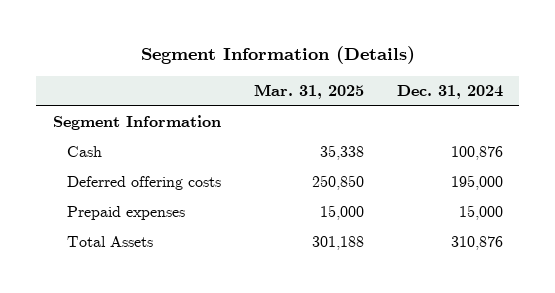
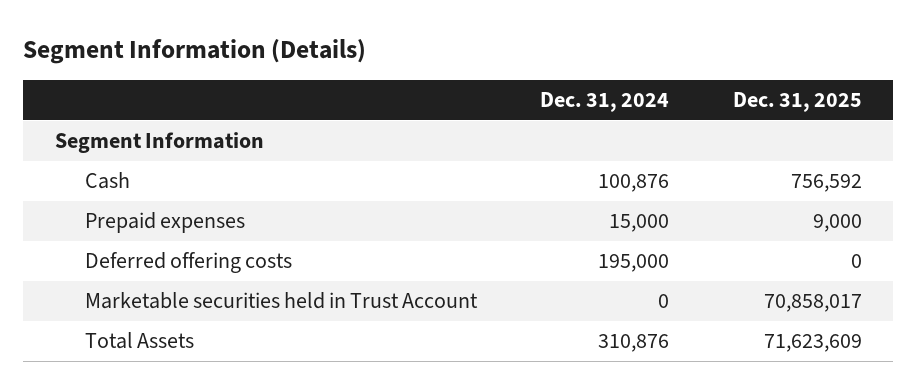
- | Mar. 31, 2025 | Dec. 31, 2024
+ | Dec. 31, 2024 | Dec. 31, 2025
moved down: Deferred offering costs | 195,000 | 0
+ Marketable securities held in Trust Account | 0 | 70,858,017

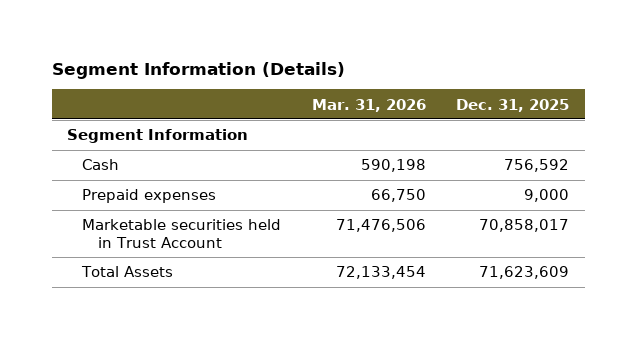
- | Dec. 31, 2024 | Dec. 31, 2025
+ | Mar. 31, 2026 | Dec. 31, 2025
- Deferred offering costs | 195,000 | 0

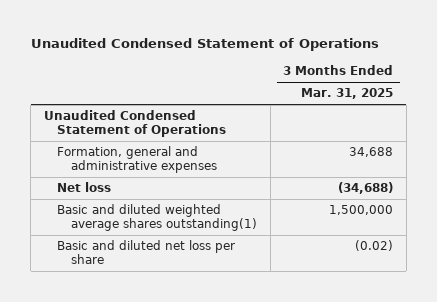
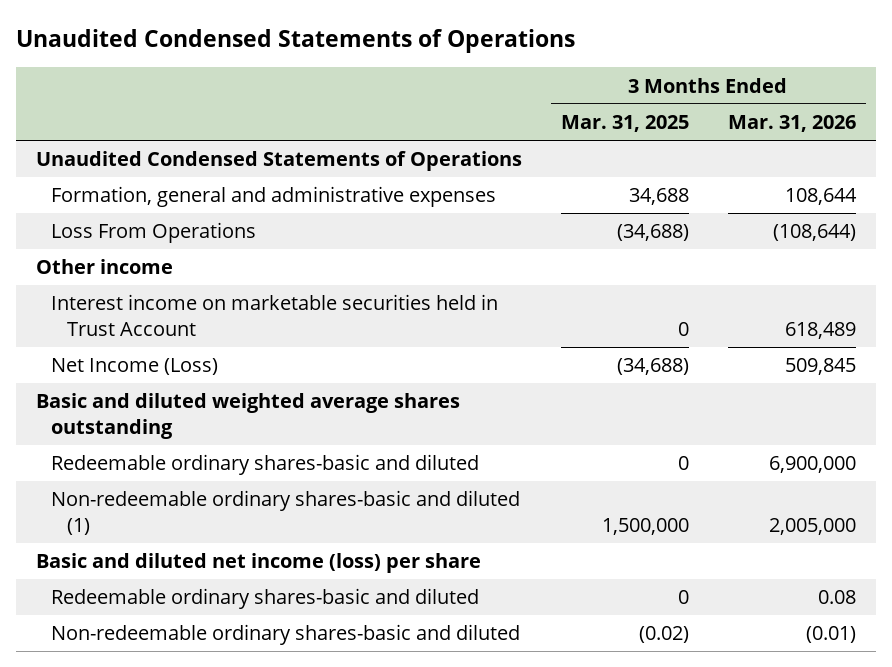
- Unaudited Condensed Statement of Operations
+ Unaudited Condensed Statements of Operations
- | 3 Months Ended Mar. 31, 2025
+ | 3 Months Ended Mar. 31, 2025 | 3 Months Ended Mar. 31, 2026
- Unaudited Condensed Statement of Operations
+ Unaudited Condensed Statements of Operations
- Net loss | (34,688)
- Basic and diluted weighted average shares outstanding(1) | 1,500,000
- Basic and diluted net loss per share | (0.02)
+ Loss From Operations | (34,688) | (108,644)
+ Other income
+ Interest income on marketable securities held in Trust Account | 0 | 618,489
+ Net Income (Loss) | (34,688) | 509,845
+ Basic and diluted weighted average shares outstanding
+ Redeemable ordinary shares-basic and diluted | 0 | 6,900,000
+ Non-redeemable ordinary shares-basic and diluted (1) | 1,500,000 | 2,005,000
+ Basic and diluted net income (loss) per share
+ Redeemable ordinary shares-basic and diluted | 0 | 0.08
+ Non-redeemable ordinary shares-basic and diluted | (0.02) | (0.01)

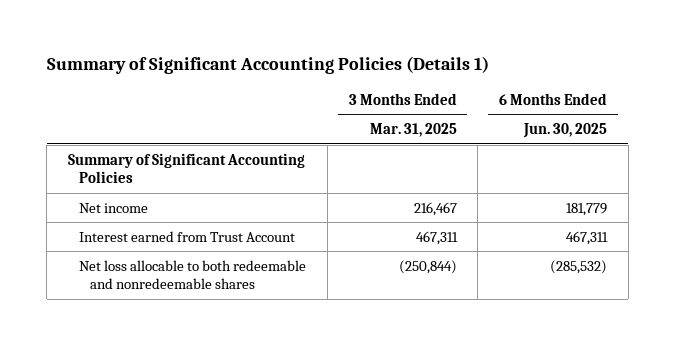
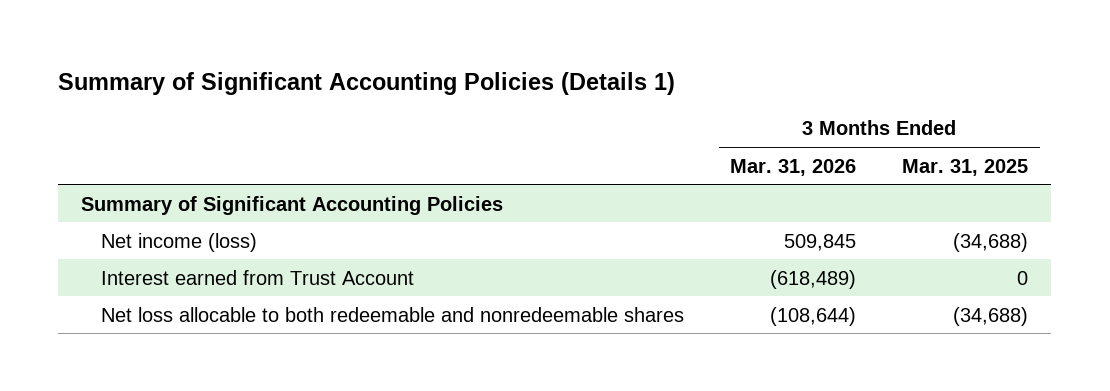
- | 3 Months Ended Mar. 31, 2025 | 6 Months Ended Jun. 30, 2025
+ | 3 Months Ended Mar. 31, 2026 | 3 Months Ended Mar. 31, 2025
- Net income | 216,467 | 181,779
- Interest earned from Trust Account | 467,311 | 467,311
- Net loss allocable to both redeemable and nonredeemable shares | (250,844) | (285,532)
+ Net income (loss) | 509,845 | (34,688)
+ Interest earned from Trust Account | (618,489) | 0
+ Net loss allocable to both redeemable and nonredeemable shares | (108,644) | (34,688)

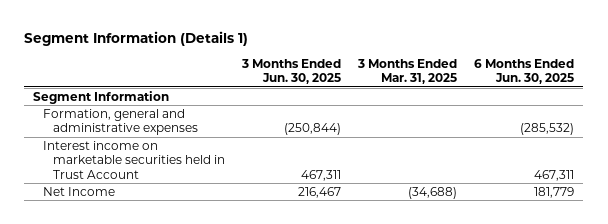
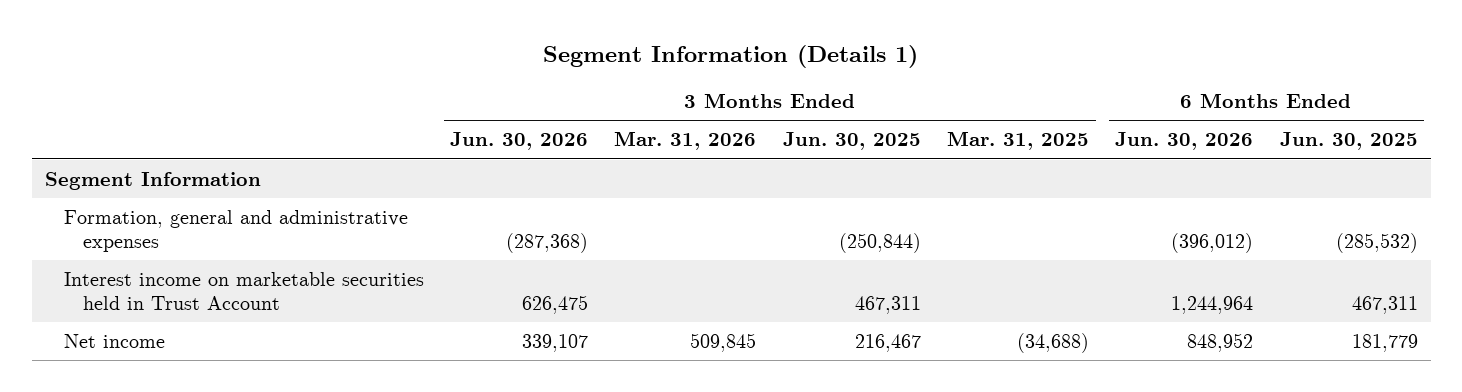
- | 3 Months Ended Jun. 30, 2025 | 3 Months Ended Mar. 31, 2025 | 6 Months Ended Jun. 30, 2025
+ | 3 Months Ended Jun. 30, 2026 | 3 Months Ended Mar. 31, 2026 | 3 Months Ended Jun. 30, 2025 | 3 Months Ended Mar. 31, 2025 | 6 Months Ended Jun. 30, 2026 | 6 Months Ended Jun. 30, 2025
- Net Income | 216,467 | (34,688) | 181,779
+ Net income | 339,107 | 509,845 | 216,467 | (34,688) | 848,952 | 181,779

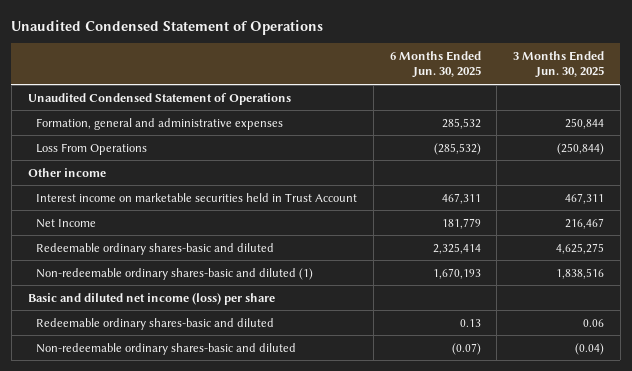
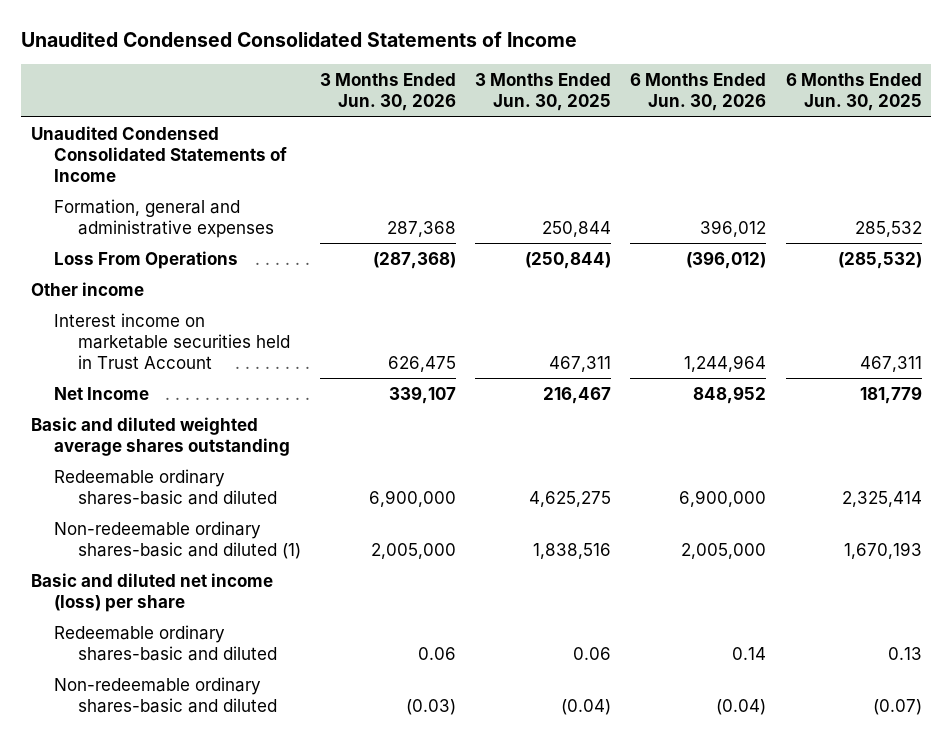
- Unaudited Condensed Statement of Operations
+ Unaudited Condensed Consolidated Statements of Income
- | 6 Months Ended Jun. 30, 2025 | 3 Months Ended Jun. 30, 2025
+ | 3 Months Ended Jun. 30, 2026 | 3 Months Ended Jun. 30, 2025 | 6 Months Ended Jun. 30, 2026 | 6 Months Ended Jun. 30, 2025
- Unaudited Condensed Statement of Operations
+ Unaudited Condensed Consolidated Statements of Income
+ Basic and diluted weighted average shares outstanding

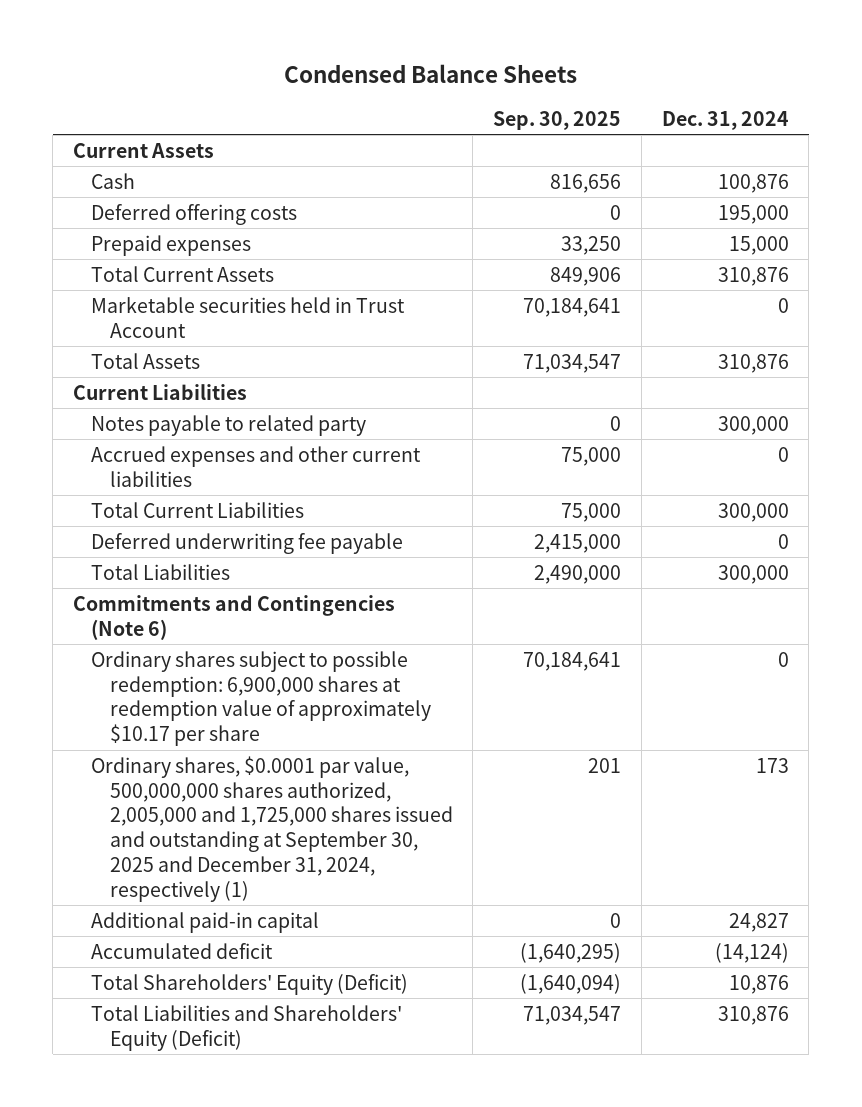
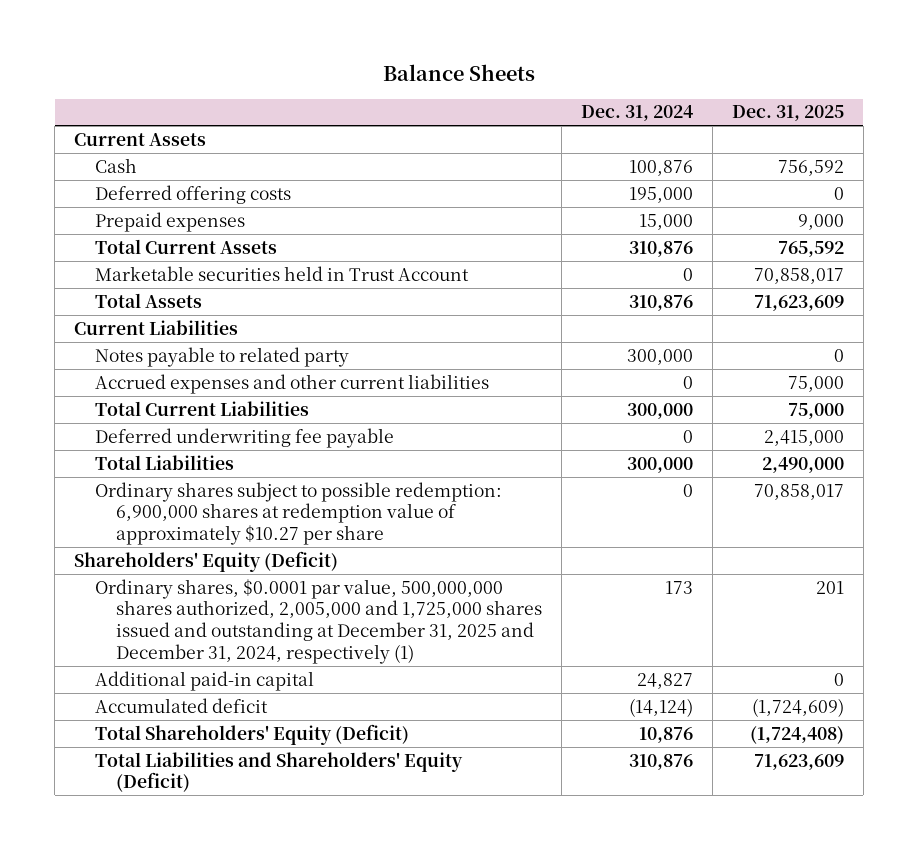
- Condensed Balance Sheets
+ Balance Sheets
- | Sep. 30, 2025 | Dec. 31, 2024
+ | Dec. 31, 2024 | Dec. 31, 2025
- Commitments and Contingencies (Note 6)
- Ordinary shares subject to possible redemption: 6,900,000 shares at redemption value of approximately $10.17 per share | 70,184,641 | 0
- Ordinary shares, $0.0001 par value, 500,000,000 shares authorized, 2,005,000 and 1,725,000 shares issued and outstanding at September 30, 2025 and December 31, 2024, respectively (1) | 201 | 173
+ Ordinary shares subject to possible redemption: 6,900,000 shares at redemption value of approximately $10.27 per share | 0 | 70,858,017
+ Shareholders' Equity (Deficit)
+ Ordinary shares, $0.0001 par value, 500,000,000 shares authorized, 2,005,000 and 1,725,000 shares issued and outstanding at December 31, 2025 and December 31, 2024, respectively (1) | 173 | 201

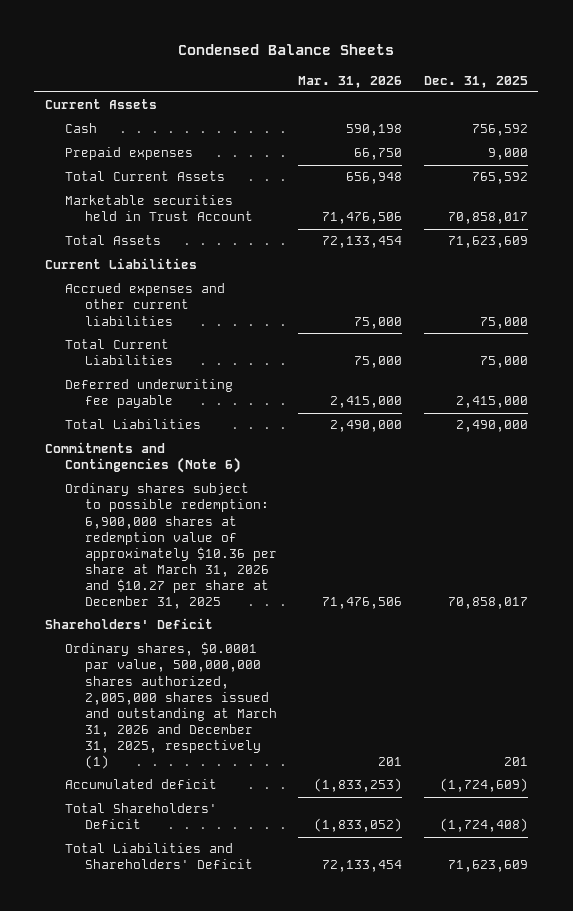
- Balance Sheets
+ Condensed Balance Sheets
- | Dec. 31, 2024 | Dec. 31, 2025
+ | Mar. 31, 2026 | Dec. 31, 2025
- Deferred offering costs | 195,000 | 0
- Notes payable to related party | 300,000 | 0
- Ordinary shares subject to possible redemption: 6,900,000 shares at redemption value of approximately $10.27 per share | 0 | 70,858,017
- Shareholders' Equity (Deficit)
- Ordinary shares, $0.0001 par value, 500,000,000 shares authorized, 2,005,000 and 1,725,000 shares issued and outstanding at December 31, 2025 and December 31, 2024, respectively (1) | 173 | 201
- Additional paid-in capital | 24,827 | 0
+ Commitments and Contingencies (Note 6)
+ Ordinary shares subject to possible redemption: 6,900,000 shares at redemption value of approximately $10.36 per share at March 31, 2026 and $10.27 per share at December 31, 2025 | 71,476,506 | 70,858,017
+ Shareholders' Deficit
+ Ordinary shares, $0.0001 par value, 500,000,000 shares authorized, 2,005,000 shares issued and outstanding at March 31, 2026 and December 31, 2025, respectively (1) | 201 | 201
- Total Shareholders' Equity (Deficit) | 10,876 | (1,724,408)
- Total Liabilities and Shareholders' Equity (Deficit) | 310,876 | 71,623,609
+ Total Shareholders' Deficit | (1,833,052) | (1,724,408)
+ Total Liabilities and Shareholders' Deficit | 72,133,454 | 71,623,609

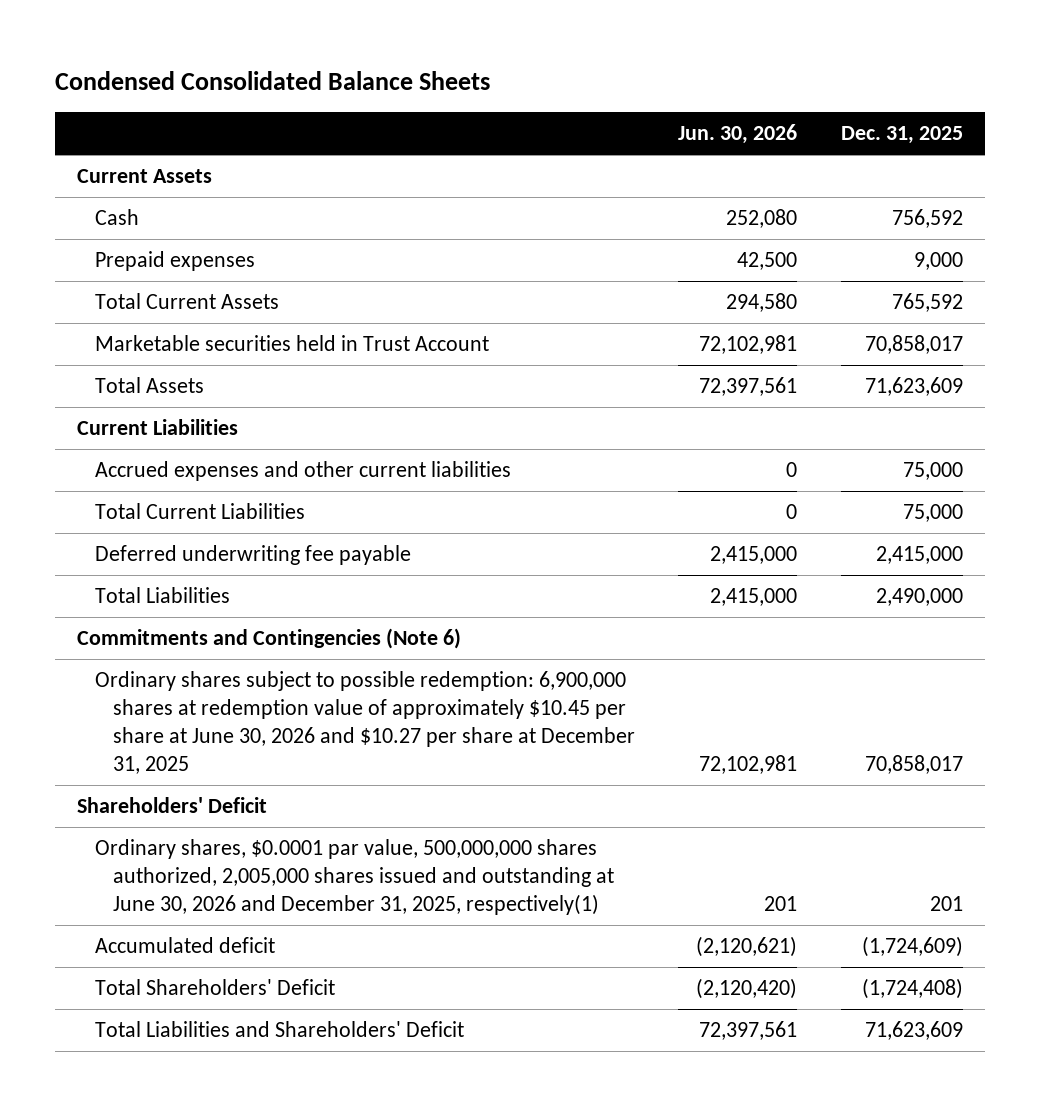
- Condensed Balance Sheets
+ Condensed Consolidated Balance Sheets
- | Mar. 31, 2026 | Dec. 31, 2025
+ | Jun. 30, 2026 | Dec. 31, 2025
- Ordinary shares subject to possible redemption: 6,900,000 shares at redemption value of approximately $10.36 per share at March 31, 2026 and $10.27 per share at December 31, 2025 | 71,476,506 | 70,858,017
+ Ordinary shares subject to possible redemption: 6,900,000 shares at redemption value of approximately $10.45 per share at June 30, 2026 and $10.27 per share at December 31, 2025 | 72,102,981 | 70,858,017
- Ordinary shares, $0.0001 par value, 500,000,000 shares authorized, 2,005,000 shares issued and outstanding at March 31, 2026 and December 31, 2025, respectively (1) | 201 | 201
+ Ordinary shares, $0.0001 par value, 500,000,000 shares authorized, 2,005,000 shares issued and outstanding at June 30, 2026 and December 31, 2025, respectively(1) | 201 | 201

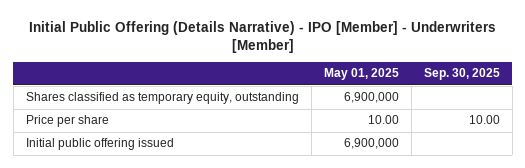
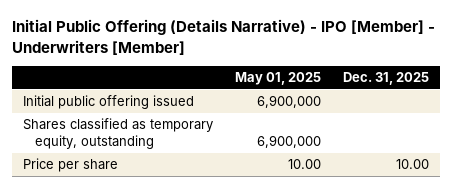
- | May 01, 2025 | Sep. 30, 2025
+ | May 01, 2025 | Dec. 31, 2025
moved up: Initial public offering issued | 6,900,000 |

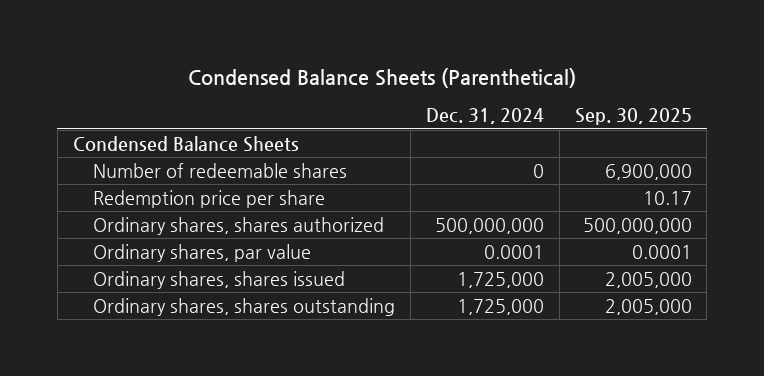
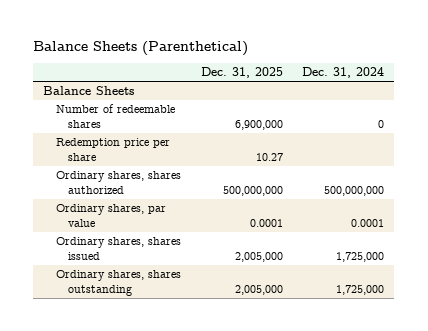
- Condensed Balance Sheets (Parenthetical)
+ Balance Sheets (Parenthetical)
- | Dec. 31, 2024 | Sep. 30, 2025
+ | Dec. 31, 2025 | Dec. 31, 2024
- Condensed Balance Sheets
+ Balance Sheets

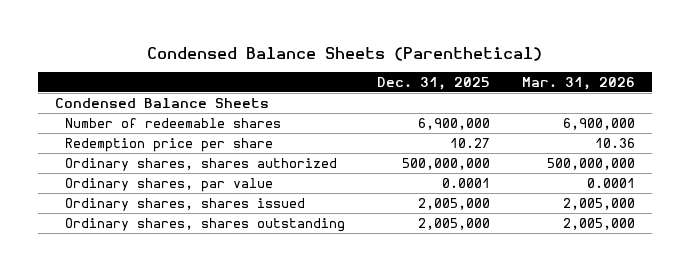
- Balance Sheets (Parenthetical)
+ Condensed Balance Sheets (Parenthetical)
- | Dec. 31, 2025 | Dec. 31, 2024
+ | Dec. 31, 2025 | Mar. 31, 2026
- Balance Sheets
+ Condensed Balance Sheets

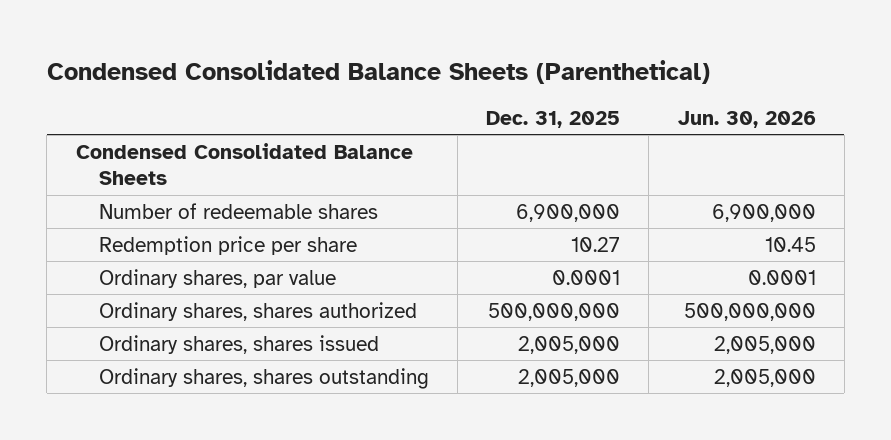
- Condensed Balance Sheets (Parenthetical)
+ Condensed Consolidated Balance Sheets (Parenthetical)
- | Dec. 31, 2025 | Mar. 31, 2026
+ | Dec. 31, 2025 | Jun. 30, 2026
- Condensed Balance Sheets
+ Condensed Consolidated Balance Sheets
moved down: Ordinary shares, shares authorized | 500,000,000 | 500,000,000

